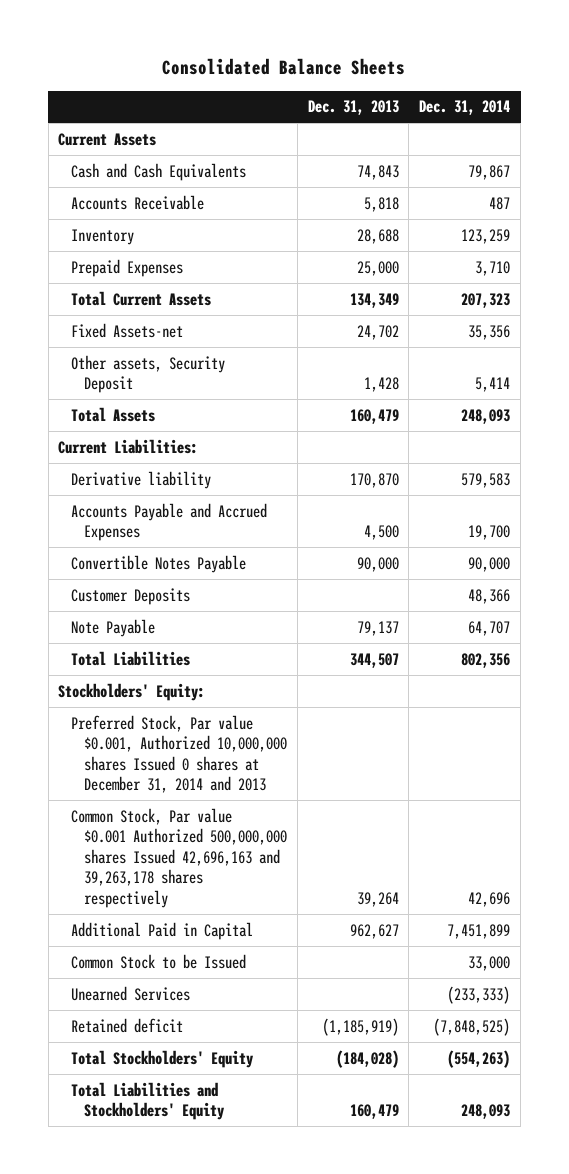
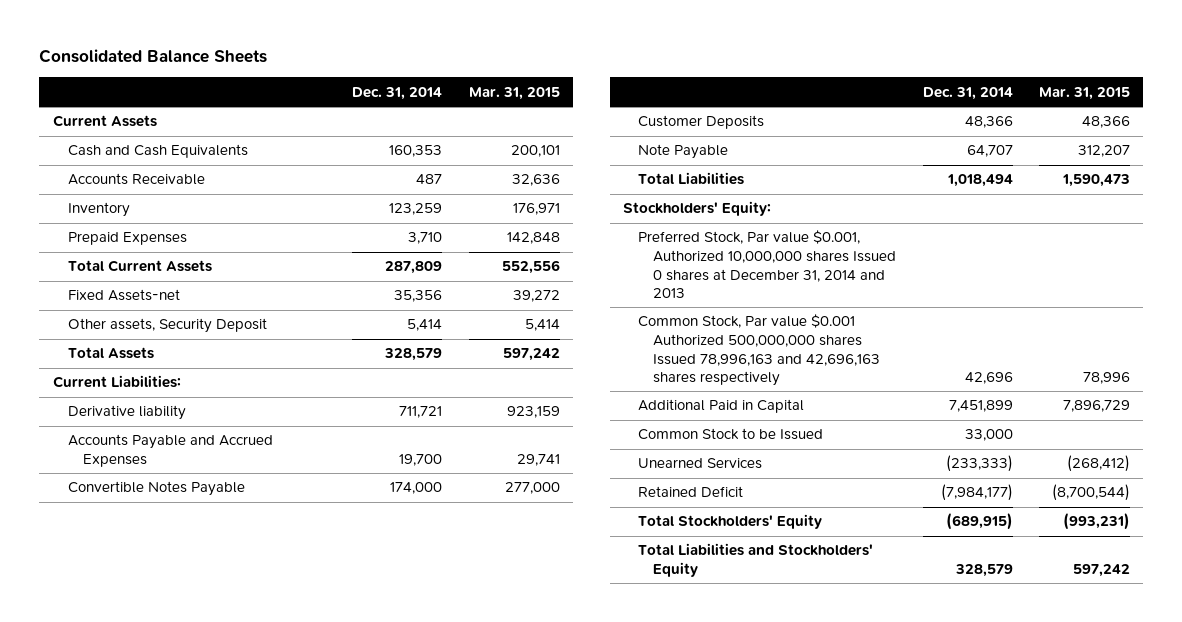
- | Dec. 31, 2013 | Dec. 31, 2014
+ | Dec. 31, 2014 | Mar. 31, 2015
- Cash and Cash Equivalents | 74,843 | 79,867
+ Cash and Cash Equivalents | 160,353 | 200,101
- Total Current Assets | 134,349 | 207,323
+ Total Current Assets | 287,809 | 552,556
- Total Assets | 160,479 | 248,093
+ Total Assets | 328,579 | 597,242
- Derivative liability | 170,870 | 579,583
+ Derivative liability | 711,721 | 923,159
- Convertible Notes Payable | 90,000 | 90,000
+ Convertible Notes Payable | 174,000 | 277,000
- Total Liabilities | 344,507 | 802,356
+ Total Liabilities | 1,018,494 | 1,590,473
- Common Stock, Par value $0.001 Authorized 500,000,000 shares Issued 42,696,163 and 39,263,178 shares respectively | 39,264 | 42,696
+ Common Stock, Par value $0.001 Authorized 500,000,000 shares Issued 78,996,163 and 42,696,163 shares respectively | 42,696 | 78,996
- Retained deficit | (1,185,919) | (7,848,525)
- Total Stockholders' Equity | (184,028) | (554,263)
- Total Liabilities and Stockholders' Equity | 160,479 | 248,093
+ Retained Deficit | (7,984,177) | (8,700,544)
+ Total Stockholders' Equity | (689,915) | (993,231)
+ Total Liabilities and Stockholders' Equity | 328,579 | 597,242

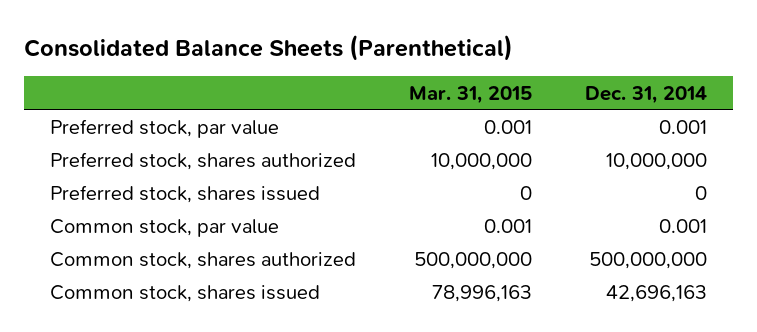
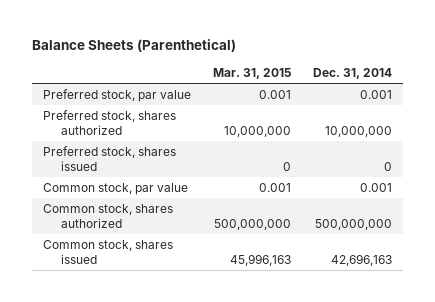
- Consolidated Balance Sheets (Parenthetical)
+ Balance Sheets (Parenthetical)
- Common stock, shares issued | 78,996,163 | 42,696,163
+ Common stock, shares issued | 45,996,163 | 42,696,163

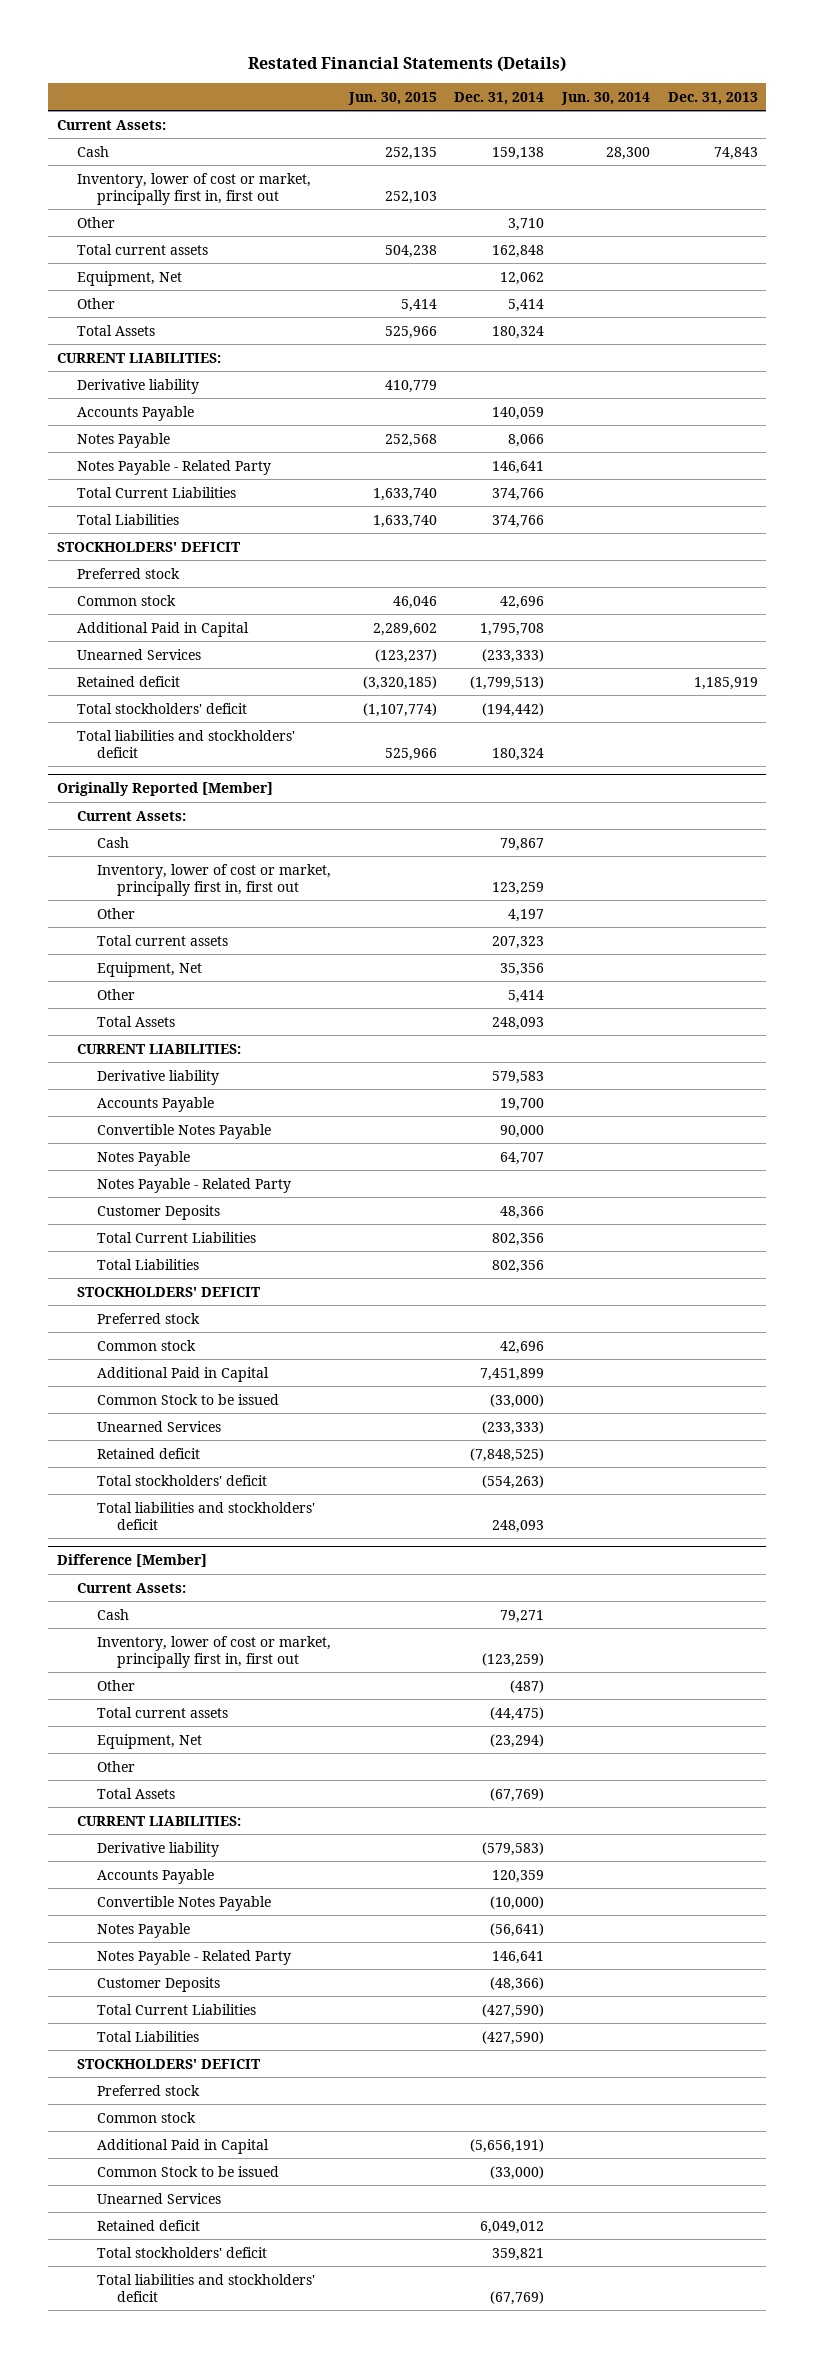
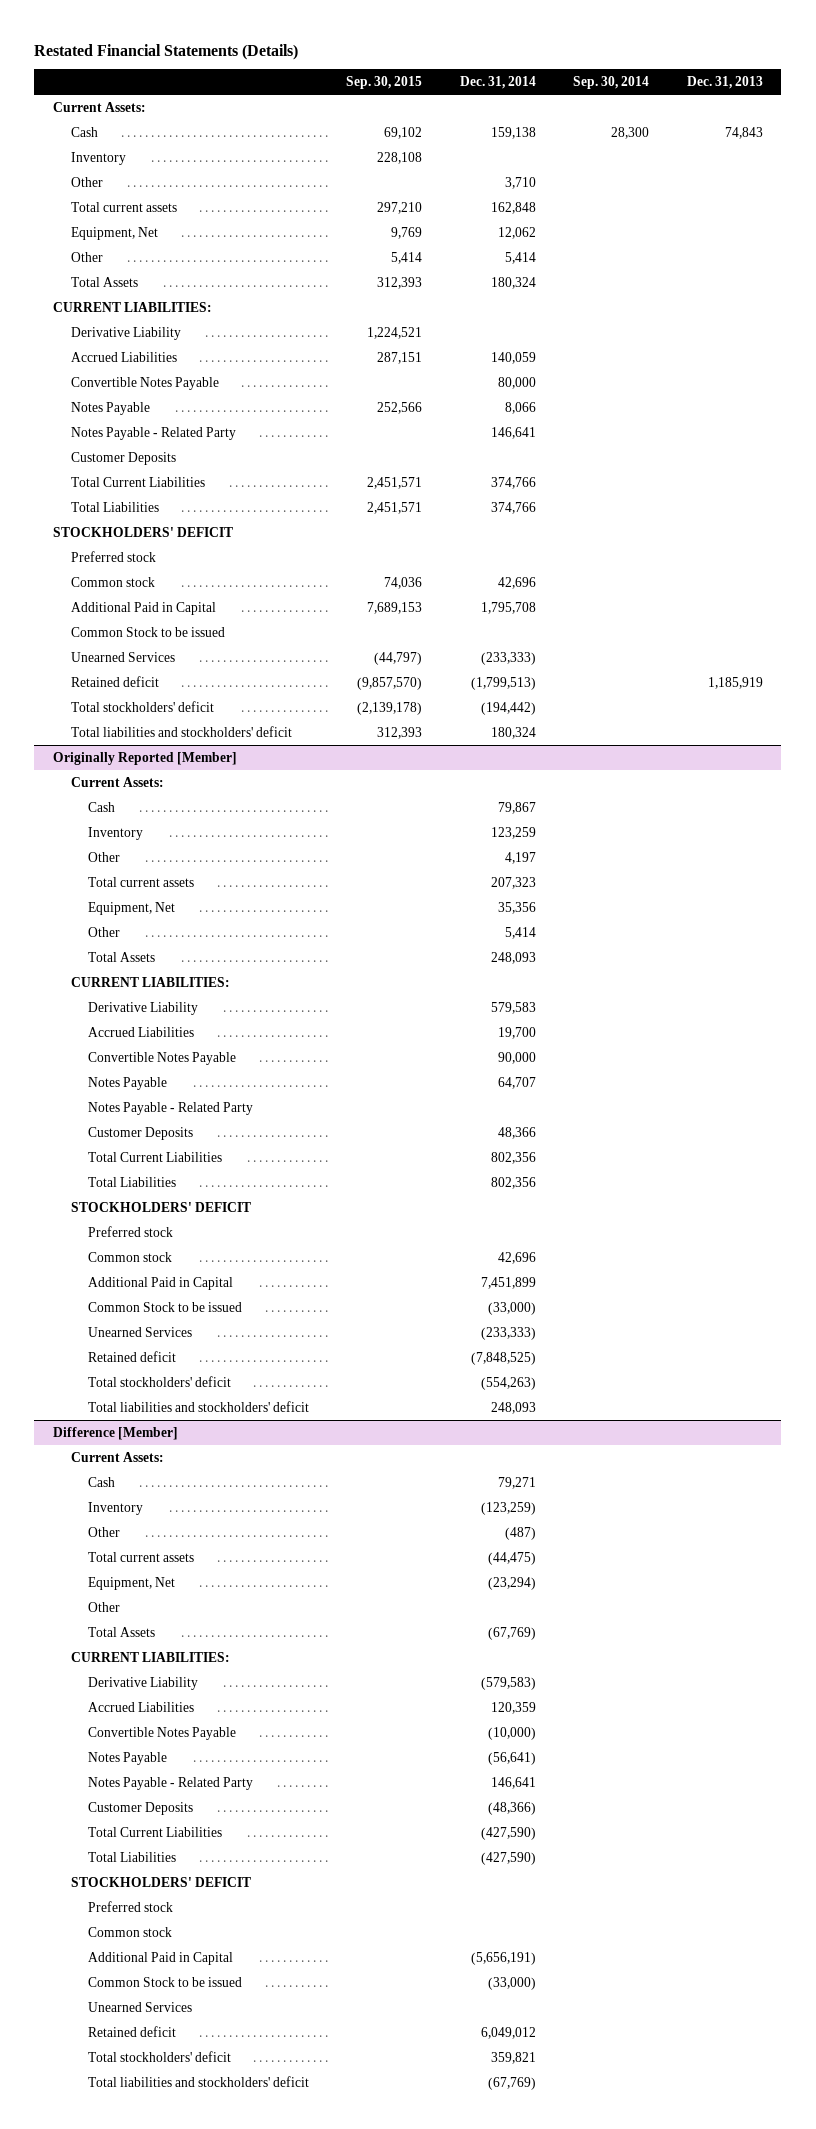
- | Jun. 30, 2015 | Dec. 31, 2014 | Jun. 30, 2014 | Dec. 31, 2013
+ | Sep. 30, 2015 | Dec. 31, 2014 | Sep. 30, 2014 | Dec. 31, 2013
- Inventory, lower of cost or market, principally first in, first out | 252,103 | | |
+ Inventory | 228,108 | | |
- Derivative liability | 410,779 | | |
- Accounts Payable | | 140,059 | |
+ Derivative Liability | 1,224,521 | | |
+ Accrued Liabilities | 287,151 | 140,059 | |
+ Convertible Notes Payable | | 80,000 | |
+ Customer Deposits
+ Common Stock to be issued
@ Originally Reported [Member]
- Inventory, lower of cost or market, principally first in, first out | | 123,259 | |
+ Inventory | | 123,259 | |
- Derivative liability | | 579,583 | |
- Accounts Payable | | 19,700 | |
+ Derivative Liability | | 579,583 | |
+ Accrued Liabilities | | 19,700 | |
@ Difference [Member]
- Inventory, lower of cost or market, principally first in, first out | | (123,259) | |
+ Inventory | | (123,259) | |
- Derivative liability | | (579,583) | |
- Accounts Payable | | 120,359 | |
+ Derivative Liability | | (579,583) | |
+ Accrued Liabilities | | 120,359 | |

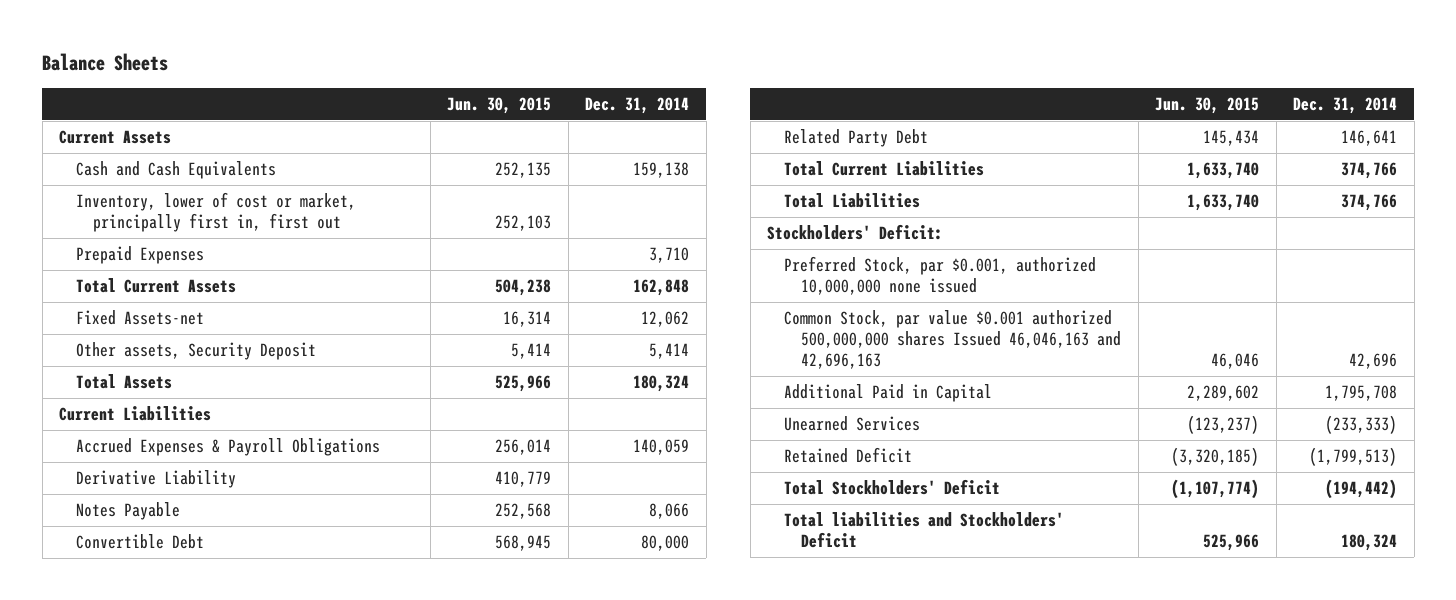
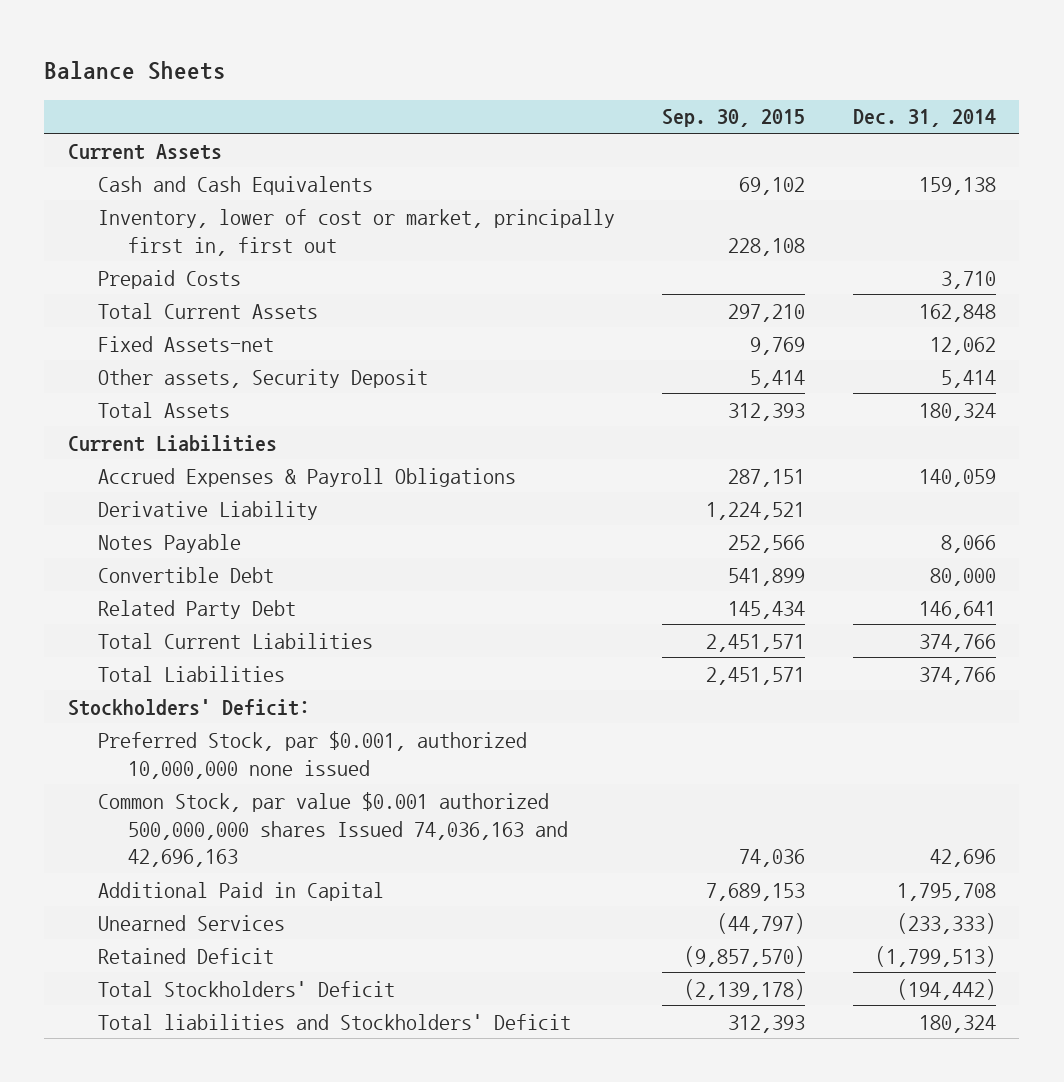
- | Jun. 30, 2015 | Dec. 31, 2014
+ | Sep. 30, 2015 | Dec. 31, 2014
- Prepaid Expenses | | 3,710
+ Prepaid Costs | | 3,710
- Common Stock, par value $0.001 authorized 500,000,000 shares Issued 46,046,163 and 42,696,163 | 46,046 | 42,696
+ Common Stock, par value $0.001 authorized 500,000,000 shares Issued 74,036,163 and 42,696,163 | 74,036 | 42,696

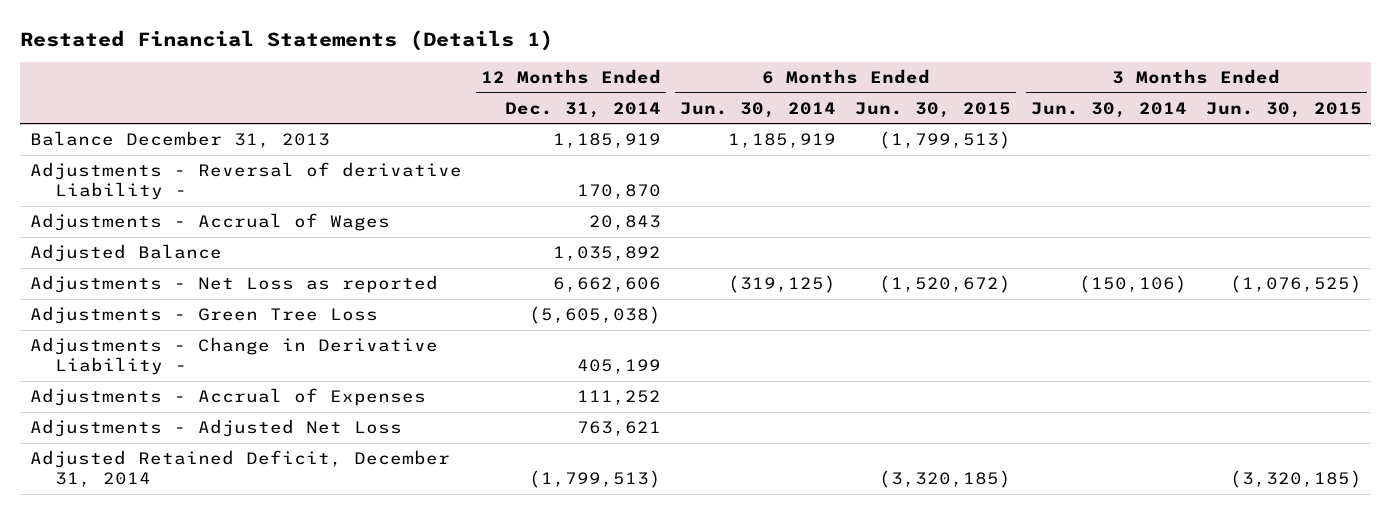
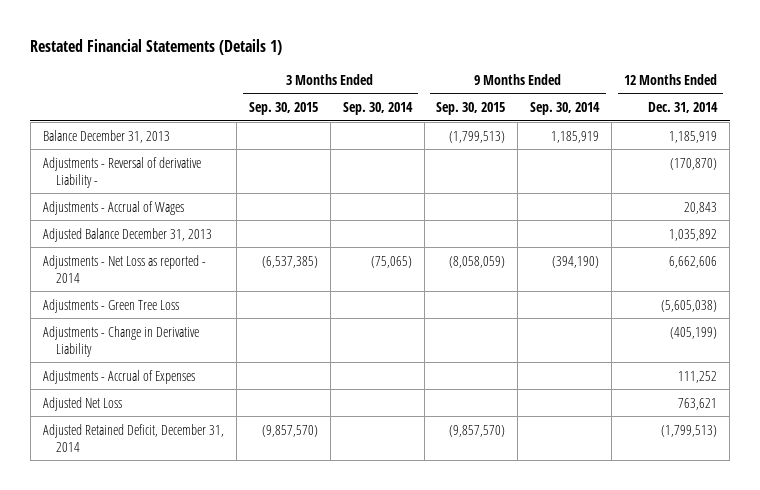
- | 12 Months Ended Dec. 31, 2014 | 6 Months Ended Jun. 30, 2014 | 6 Months Ended Jun. 30, 2015 | 3 Months Ended Jun. 30, 2014 | 3 Months Ended Jun. 30, 2015
+ | 3 Months Ended Sep. 30, 2015 | 3 Months Ended Sep. 30, 2014 | 9 Months Ended Sep. 30, 2015 | 9 Months Ended Sep. 30, 2014 | 12 Months Ended Dec. 31, 2014
- Adjustments - Reversal of derivative Liability - | 170,870 | | | |
+ Adjustments - Reversal of derivative Liability - | | | | | (170,870)
- Adjusted Balance | 1,035,892 | | | |
- Adjustments - Net Loss as reported | 6,662,606 | (319,125) | (1,520,672) | (150,106) | (1,076,525)
+ Adjusted Balance December 31, 2013 | | | | | 1,035,892
+ Adjustments - Net Loss as reported - 2014 | (6,537,385) | (75,065) | (8,058,059) | (394,190) | 6,662,606
- Adjustments - Change in Derivative Liability - | 405,199 | | | |
+ Adjustments - Change in Derivative Liability | | | | | (405,199)
- Adjustments - Adjusted Net Loss | 763,621 | | | |
+ Adjusted Net Loss | | | | | 763,621

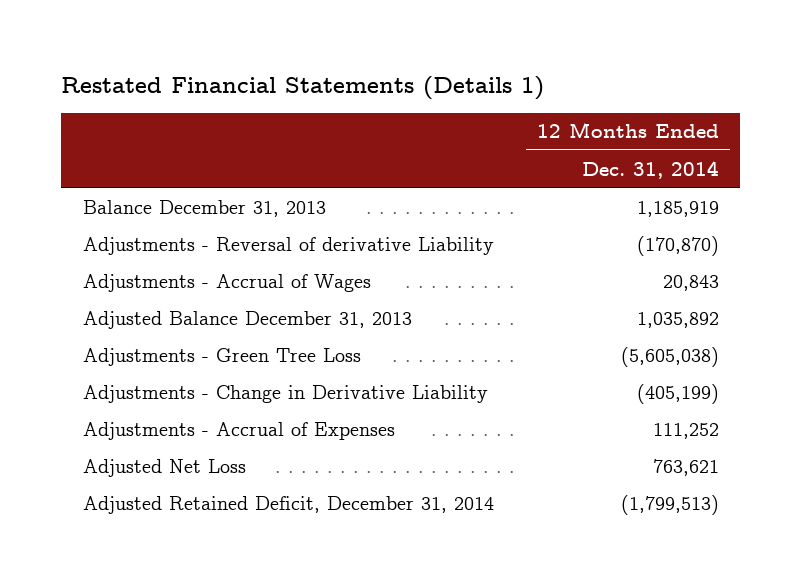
- | 3 Months Ended Sep. 30, 2015 | 3 Months Ended Sep. 30, 2014 | 9 Months Ended Sep. 30, 2015 | 9 Months Ended Sep. 30, 2014 | 12 Months Ended Dec. 31, 2014
+ | 12 Months Ended Dec. 31, 2014
- Adjustments - Reversal of derivative Liability - | | | | | (170,870)
+ Adjustments - Reversal of derivative Liability | (170,870)
- Adjustments - Net Loss as reported - 2014 | (6,537,385) | (75,065) | (8,058,059) | (394,190) | 6,662,606

